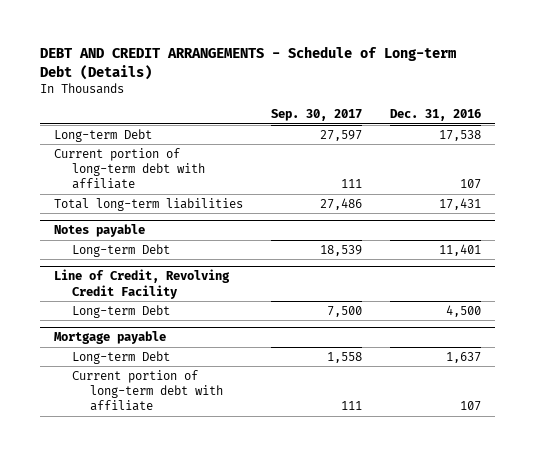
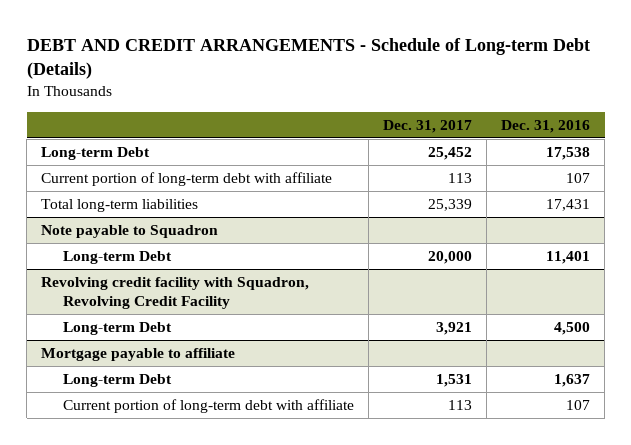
- | Sep. 30, 2017 | Dec. 31, 2016
+ | Dec. 31, 2017 | Dec. 31, 2016
- Notes payable
+ Note payable to Squadron
- Line of Credit, Revolving Credit Facility
+ Revolving credit facility with Squadron, Revolving Credit Facility
- Mortgage payable
+ Mortgage payable to affiliate

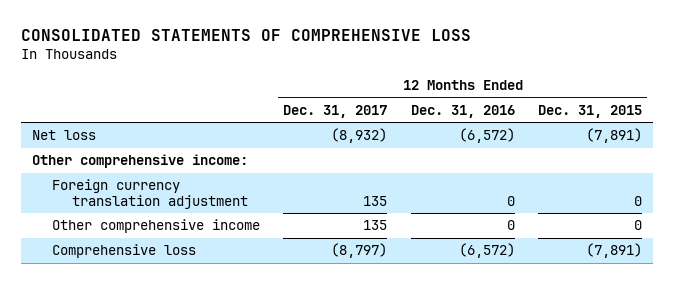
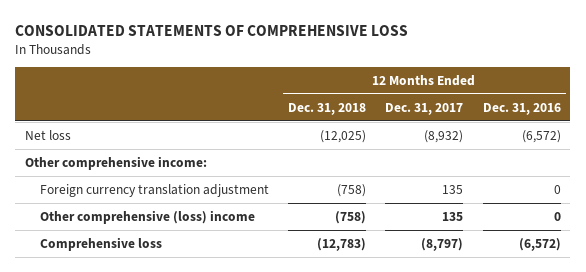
- | 12 Months Ended Dec. 31, 2017 | 12 Months Ended Dec. 31, 2016 | 12 Months Ended Dec. 31, 2015
+ | 12 Months Ended Dec. 31, 2018 | 12 Months Ended Dec. 31, 2017 | 12 Months Ended Dec. 31, 2016
- Other comprehensive income | 135 | 0 | 0
+ Other comprehensive (loss) income | (758) | 135 | 0

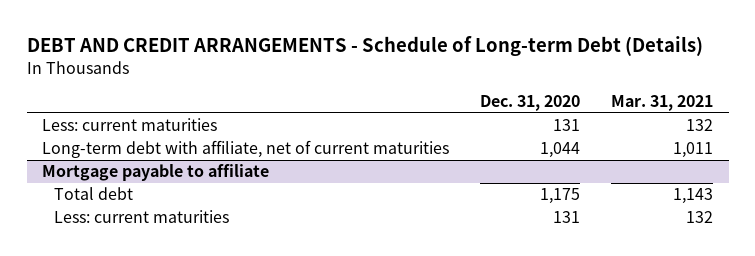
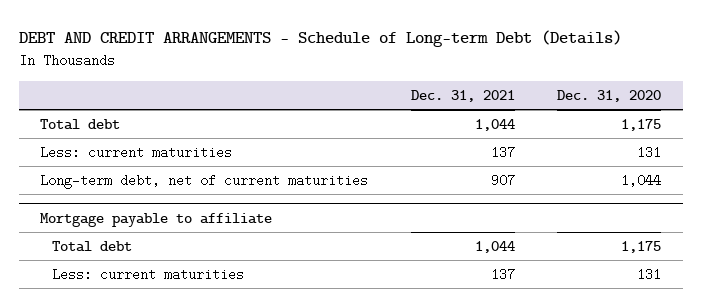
- | Dec. 31, 2020 | Mar. 31, 2021
+ | Dec. 31, 2021 | Dec. 31, 2020
+ Total debt | 1,044 | 1,175
- Long-term debt with affiliate, net of current maturities | 1,044 | 1,011
+ Long-term debt, net of current maturities | 907 | 1,044

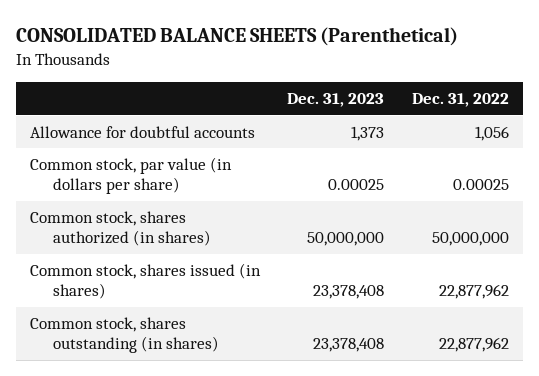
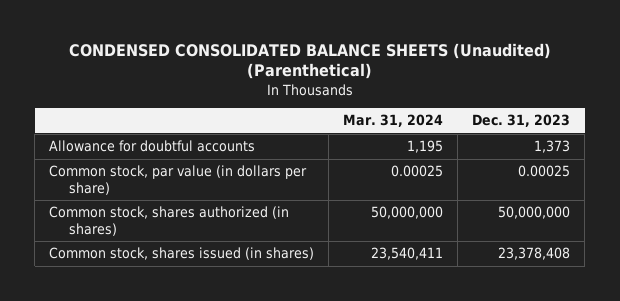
- CONSOLIDATED BALANCE SHEETS (Parenthetical)
+ CONDENSED CONSOLIDATED BALANCE SHEETS (Unaudited) (Parenthetical)
- | Dec. 31, 2023 | Dec. 31, 2022
+ | Mar. 31, 2024 | Dec. 31, 2023
- Common stock, shares outstanding (in shares) | 23,378,408 | 22,877,962

